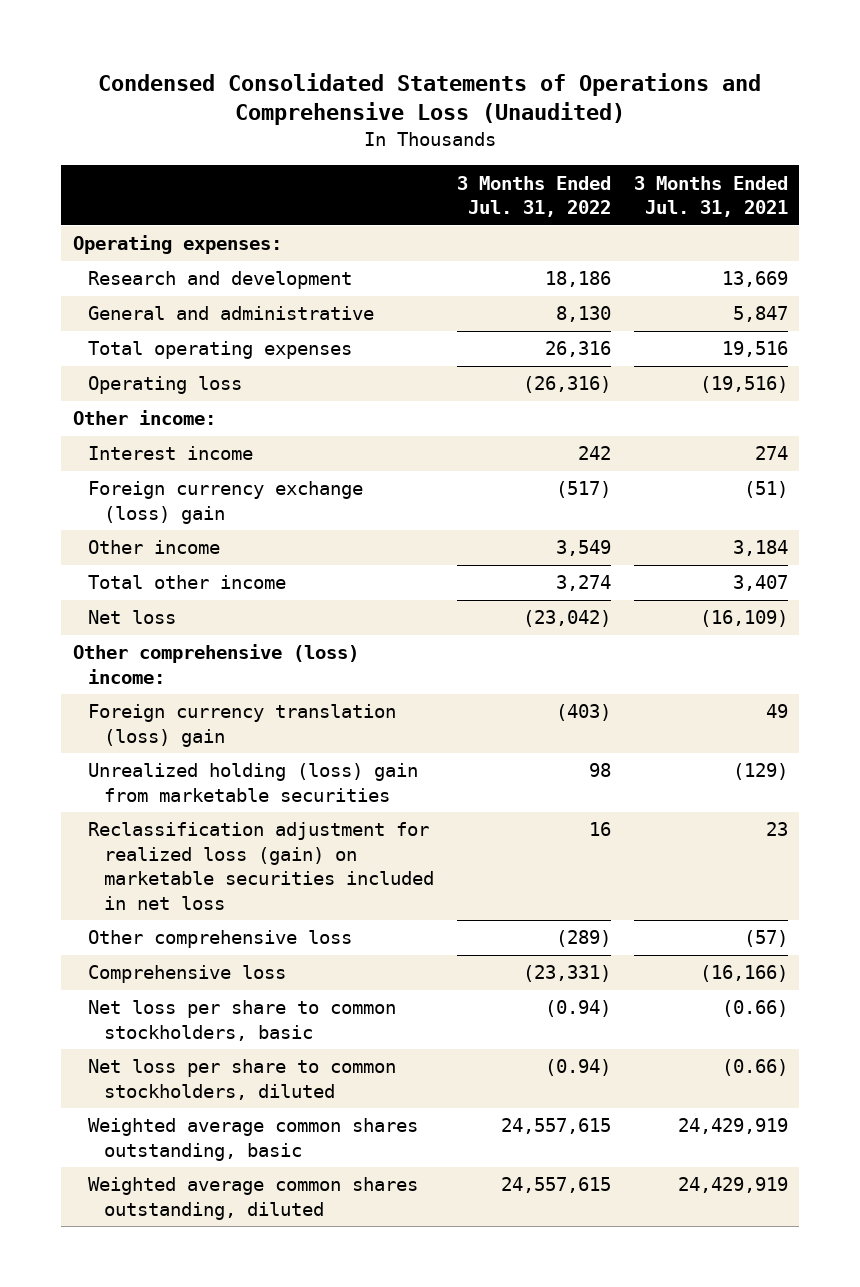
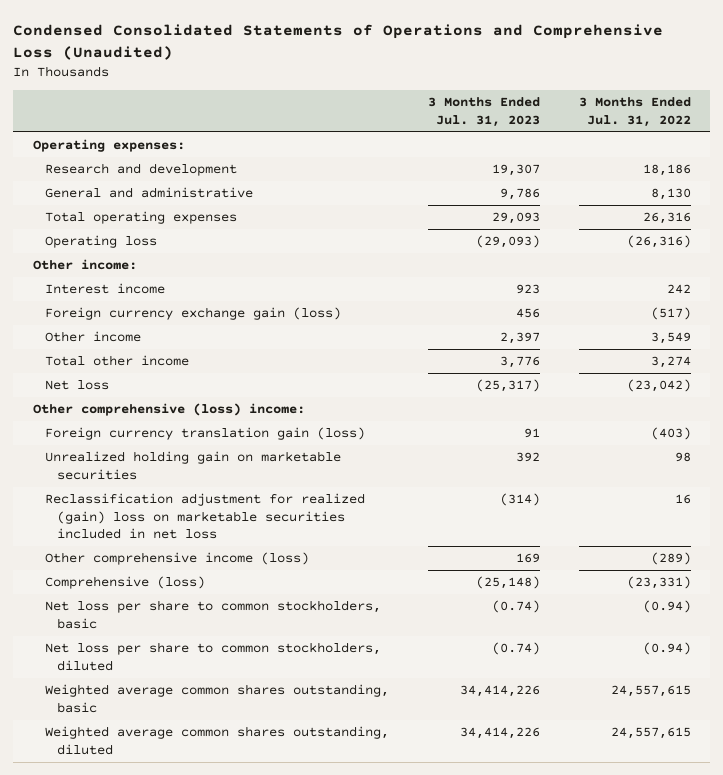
- | 3 Months Ended Jul. 31, 2022 | 3 Months Ended Jul. 31, 2021
+ | 3 Months Ended Jul. 31, 2023 | 3 Months Ended Jul. 31, 2022
- Foreign currency exchange (loss) gain | (517) | (51)
+ Foreign currency exchange gain (loss) | 456 | (517)
- Foreign currency translation (loss) gain | (403) | 49
- Unrealized holding (loss) gain from marketable securities | 98 | (129)
- Reclassification adjustment for realized loss (gain) on marketable securities included in net loss | 16 | 23
- Other comprehensive loss | (289) | (57)
- Comprehensive loss | (23,331) | (16,166)
+ Foreign currency translation gain (loss) | 91 | (403)
+ Unrealized holding gain on marketable securities | 392 | 98
+ Reclassification adjustment for realized (gain) loss on marketable securities included in net loss | (314) | 16
+ Other comprehensive income (loss) | 169 | (289)
+ Comprehensive (loss) | (25,148) | (23,331)

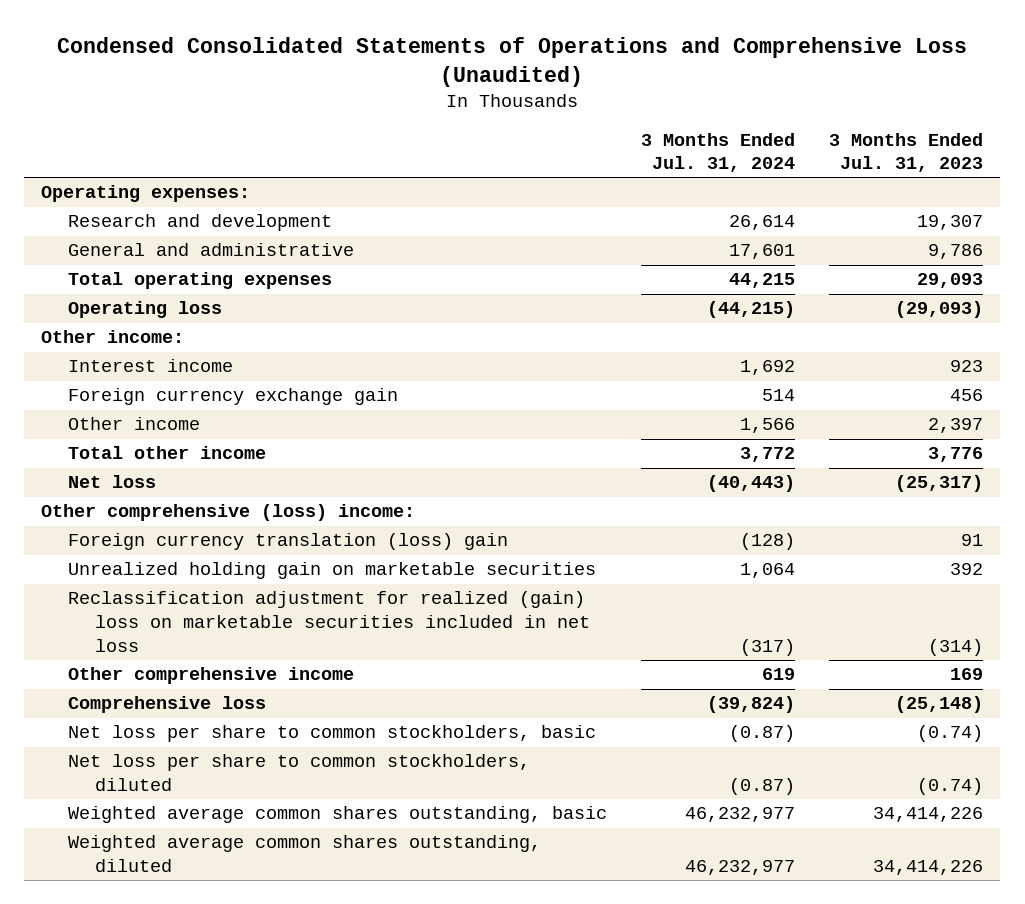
- | 3 Months Ended Jul. 31, 2023 | 3 Months Ended Jul. 31, 2022
+ | 3 Months Ended Jul. 31, 2024 | 3 Months Ended Jul. 31, 2023
- Foreign currency exchange gain (loss) | 456 | (517)
+ Foreign currency exchange gain | 514 | 456
- Foreign currency translation gain (loss) | 91 | (403)
+ Foreign currency translation (loss) gain | (128) | 91
- Other comprehensive income (loss) | 169 | (289)
- Comprehensive (loss) | (25,148) | (23,331)
+ Other comprehensive income | 619 | 169
+ Comprehensive loss | (39,824) | (25,148)

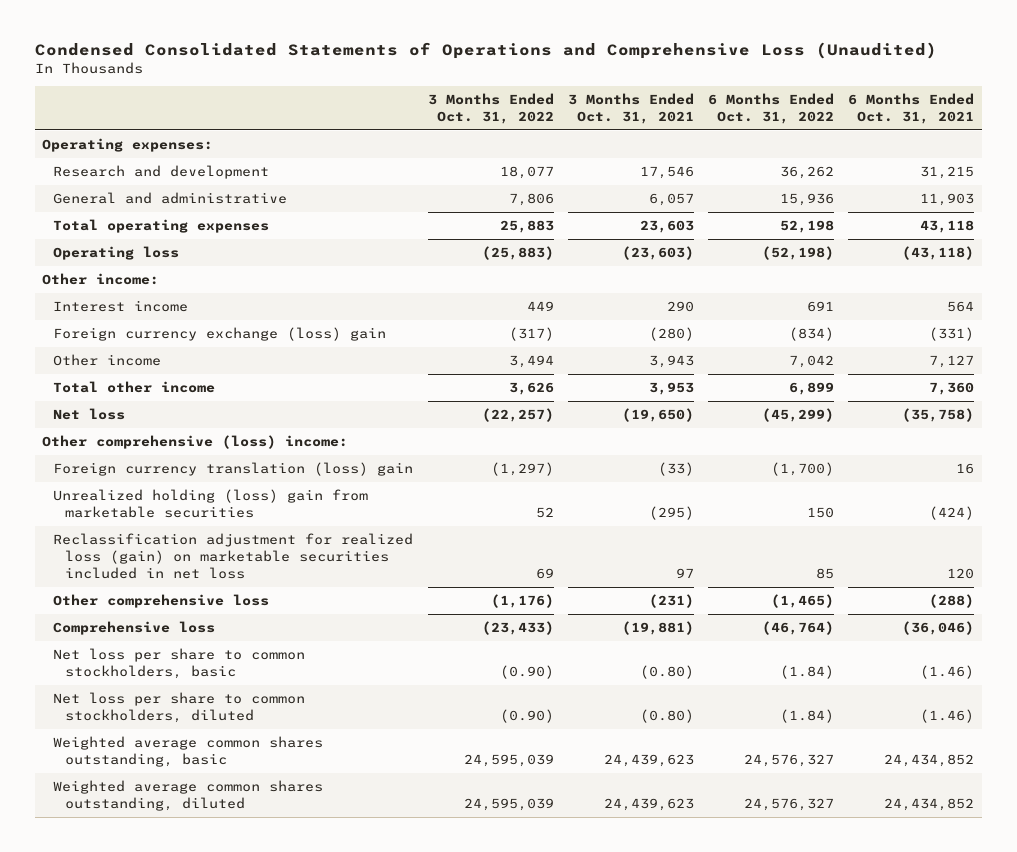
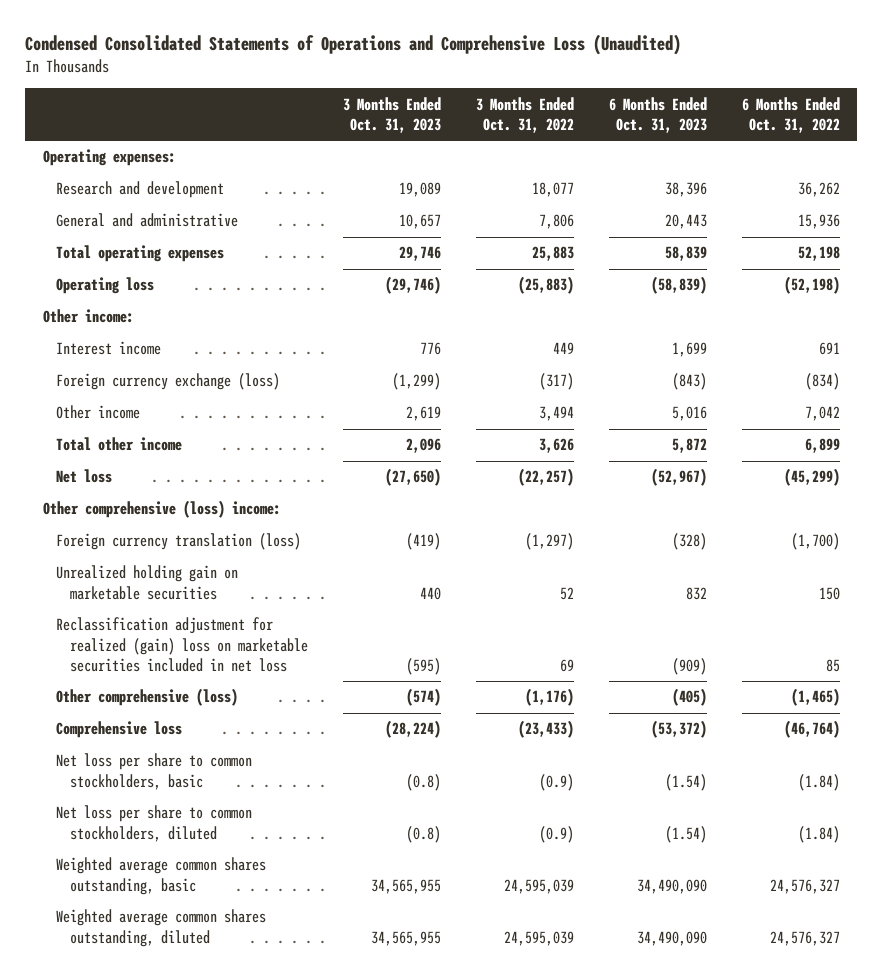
- | 3 Months Ended Oct. 31, 2022 | 3 Months Ended Oct. 31, 2021 | 6 Months Ended Oct. 31, 2022 | 6 Months Ended Oct. 31, 2021
+ | 3 Months Ended Oct. 31, 2023 | 3 Months Ended Oct. 31, 2022 | 6 Months Ended Oct. 31, 2023 | 6 Months Ended Oct. 31, 2022
- Foreign currency exchange (loss) gain | (317) | (280) | (834) | (331)
+ Foreign currency exchange (loss) | (1,299) | (317) | (843) | (834)
- Foreign currency translation (loss) gain | (1,297) | (33) | (1,700) | 16
- Unrealized holding (loss) gain from marketable securities | 52 | (295) | 150 | (424)
- Reclassification adjustment for realized loss (gain) on marketable securities included in net loss | 69 | 97 | 85 | 120
- Other comprehensive loss | (1,176) | (231) | (1,465) | (288)
+ Foreign currency translation (loss) | (419) | (1,297) | (328) | (1,700)
+ Unrealized holding gain on marketable securities | 440 | 52 | 832 | 150
+ Reclassification adjustment for realized (gain) loss on marketable securities included in net loss | (595) | 69 | (909) | 85
+ Other comprehensive (loss) | (574) | (1,176) | (405) | (1,465)
- Net loss per share to common stockholders, basic | (0.90) | (0.80) | (1.84) | (1.46)
- Net loss per share to common stockholders, diluted | (0.90) | (0.80) | (1.84) | (1.46)
+ Net loss per share to common stockholders, basic | (0.8) | (0.9) | (1.54) | (1.84)
+ Net loss per share to common stockholders, diluted | (0.8) | (0.9) | (1.54) | (1.84)

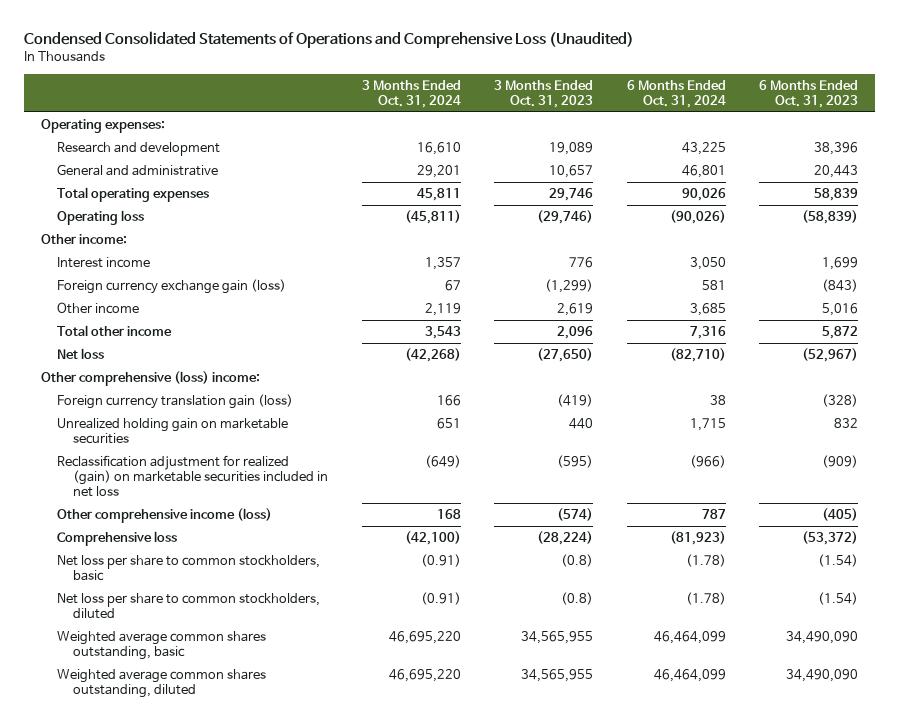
- | 3 Months Ended Oct. 31, 2023 | 3 Months Ended Oct. 31, 2022 | 6 Months Ended Oct. 31, 2023 | 6 Months Ended Oct. 31, 2022
+ | 3 Months Ended Oct. 31, 2024 | 3 Months Ended Oct. 31, 2023 | 6 Months Ended Oct. 31, 2024 | 6 Months Ended Oct. 31, 2023
- Foreign currency exchange (loss) | (1,299) | (317) | (843) | (834)
+ Foreign currency exchange gain (loss) | 67 | (1,299) | 581 | (843)
- Foreign currency translation (loss) | (419) | (1,297) | (328) | (1,700)
+ Foreign currency translation gain (loss) | 166 | (419) | 38 | (328)
- Reclassification adjustment for realized (gain) loss on marketable securities included in net loss | (595) | 69 | (909) | 85
- Other comprehensive (loss) | (574) | (1,176) | (405) | (1,465)
+ Reclassification adjustment for realized (gain) on marketable securities included in net loss | (649) | (595) | (966) | (909)
+ Other comprehensive income (loss) | 168 | (574) | 787 | (405)

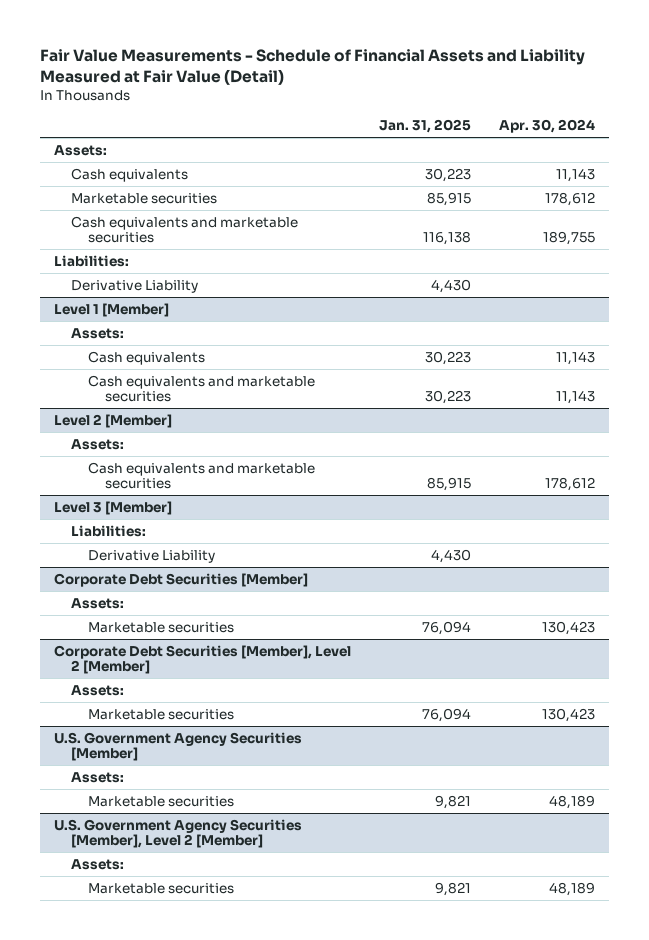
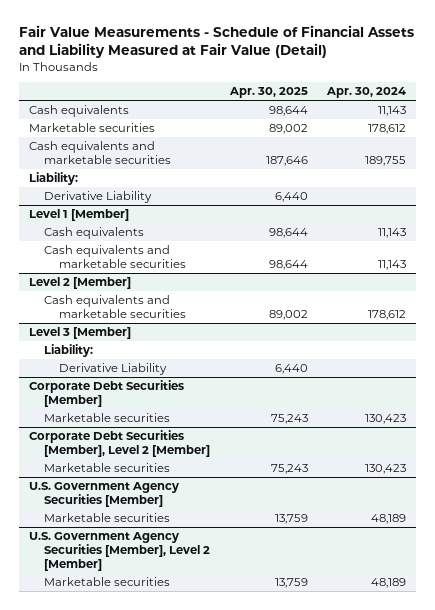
- | Jan. 31, 2025 | Apr. 30, 2024
+ | Apr. 30, 2025 | Apr. 30, 2024
- Assets:
- Liabilities:
+ Liability:
@ Level 1 [Member]
- Assets:
@ Level 2 [Member]
- Assets:
@ Level 3 [Member]
- Liabilities:
+ Liability:
@ Corporate Debt Securities [Member]
- Assets:
@ Corporate Debt Securities [Member], Level 2 [Member]
- Assets:
@ U.S. Government Agency Securities [Member]
- Assets:
@ U.S. Government Agency Securities [Member], Level 2 [Member]
- Assets:

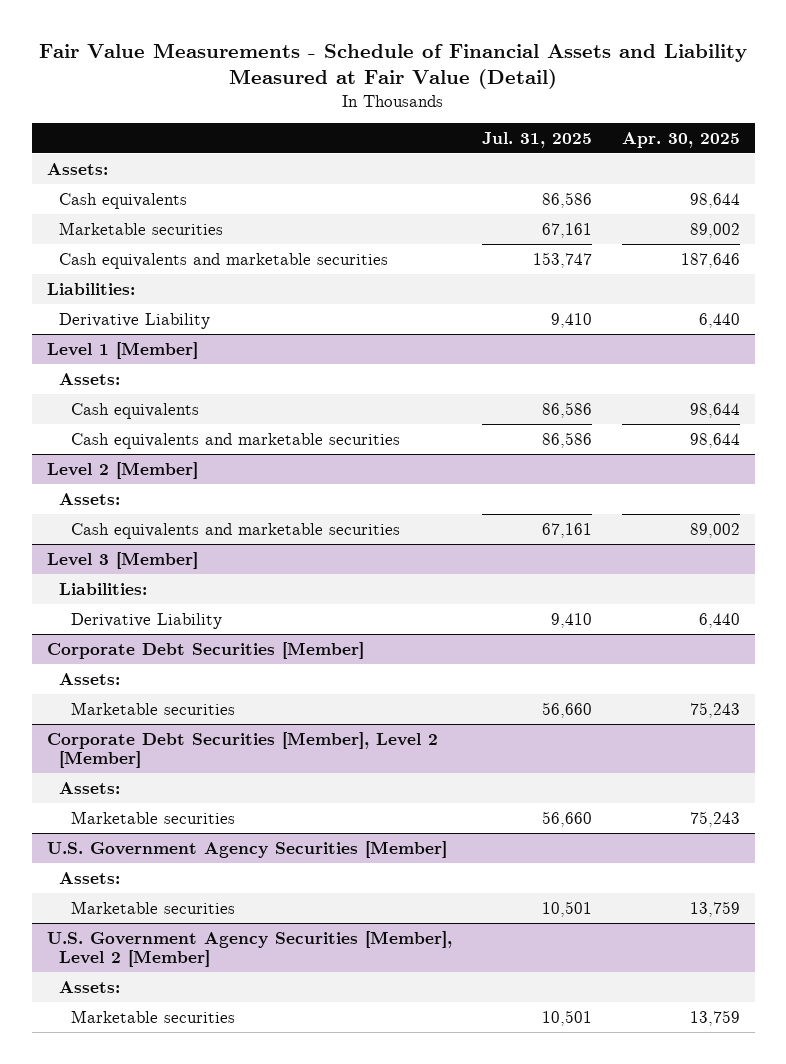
- | Apr. 30, 2025 | Apr. 30, 2024
+ | Jul. 31, 2025 | Apr. 30, 2025
+ Assets:
- Liability:
+ Liabilities:
@ Level 1 [Member]
+ Assets:
@ Level 2 [Member]
+ Assets:
@ Level 3 [Member]
- Liability:
+ Liabilities:
@ Corporate Debt Securities [Member]
+ Assets:
@ Corporate Debt Securities [Member], Level 2 [Member]
+ Assets:
@ U.S. Government Agency Securities [Member]
+ Assets:
@ U.S. Government Agency Securities [Member], Level 2 [Member]
+ Assets:

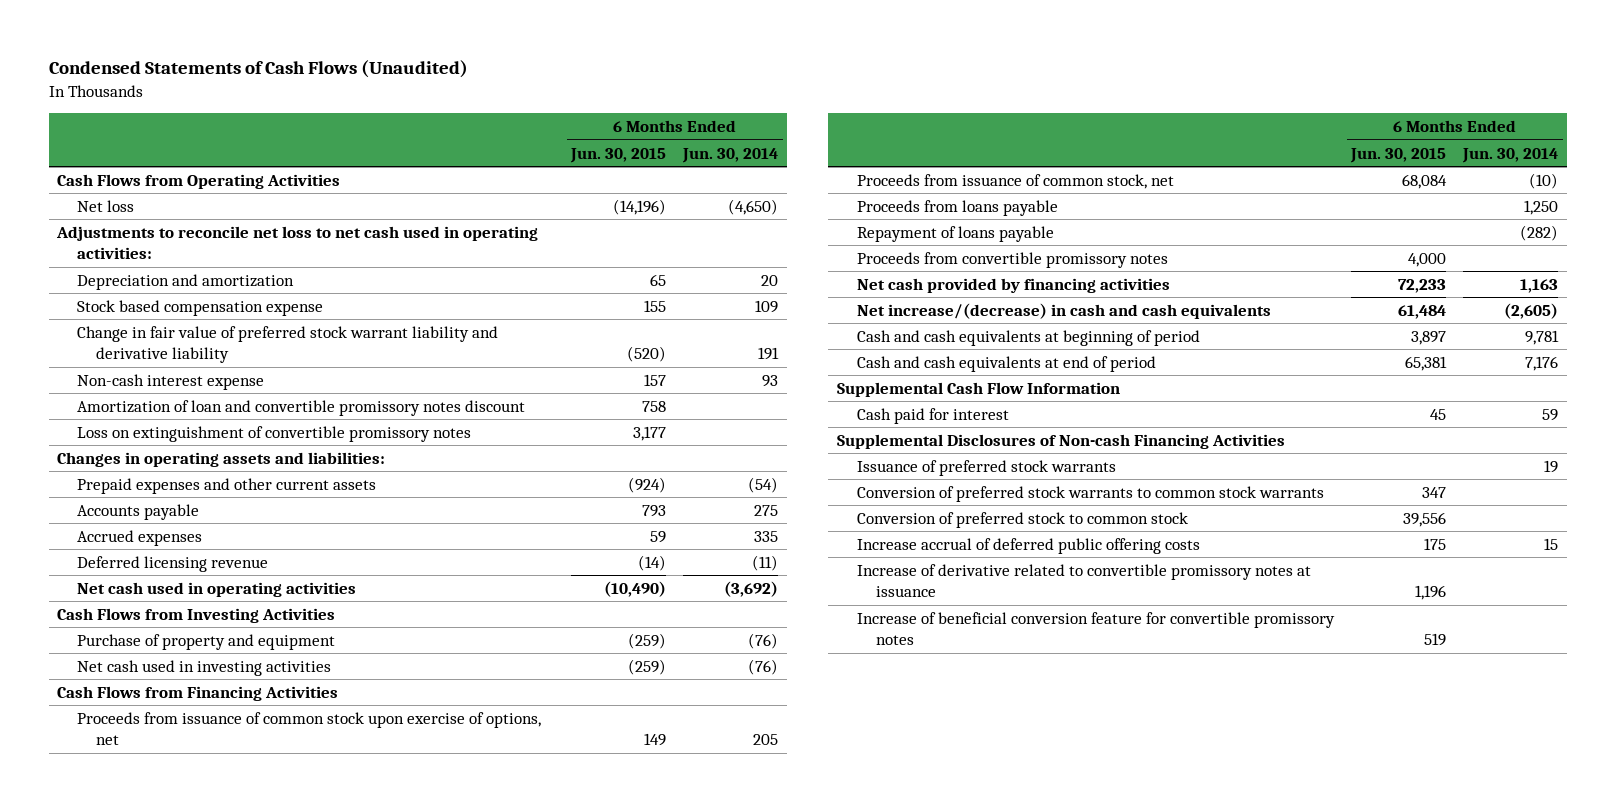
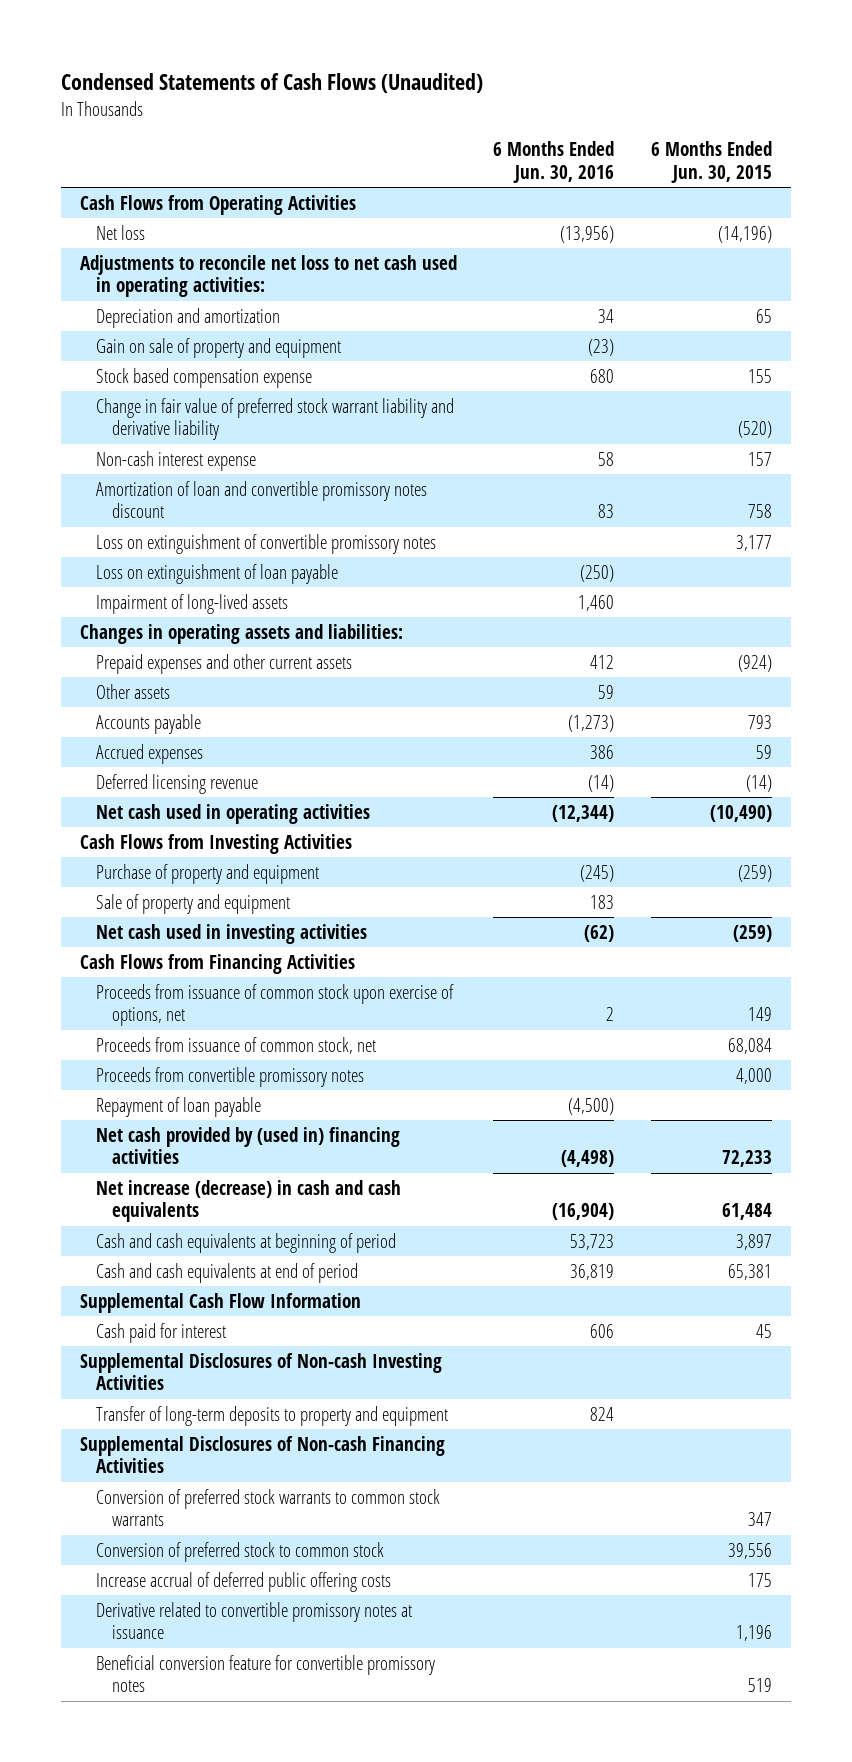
- | 6 Months Ended Jun. 30, 2015 | 6 Months Ended Jun. 30, 2014
+ | 6 Months Ended Jun. 30, 2016 | 6 Months Ended Jun. 30, 2015
+ Gain on sale of property and equipment | (23) |
+ Loss on extinguishment of loan payable | (250) |
+ Impairment of long-lived assets | 1,460 |
+ Other assets | 59 |
+ Sale of property and equipment | 183 |
- Proceeds from loans payable | | 1,250
- Repayment of loans payable | | (282)
- Net cash provided by financing activities | 72,233 | 1,163
- Net increase/(decrease) in cash and cash equivalents | 61,484 | (2,605)
+ Repayment of loan payable | (4,500) |
+ Net cash provided by (used in) financing activities | (4,498) | 72,233
+ Net increase (decrease) in cash and cash equivalents | (16,904) | 61,484
+ Supplemental Disclosures of Non-cash Investing Activities
+ Transfer of long-term deposits to property and equipment | 824 |
- Issuance of preferred stock warrants | | 19
- Increase of derivative related to convertible promissory notes at issuance | 1,196 |
- Increase of beneficial conversion feature for convertible promissory notes | 519 |
+ Derivative related to convertible promissory notes at issuance | | 1,196
+ Beneficial conversion feature for convertible promissory notes | | 519

